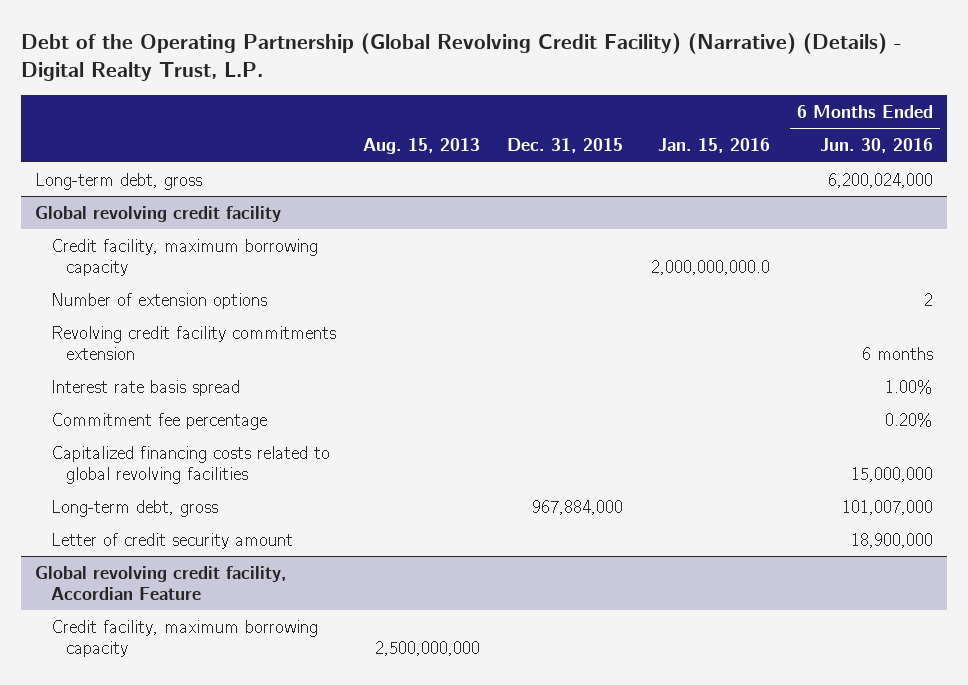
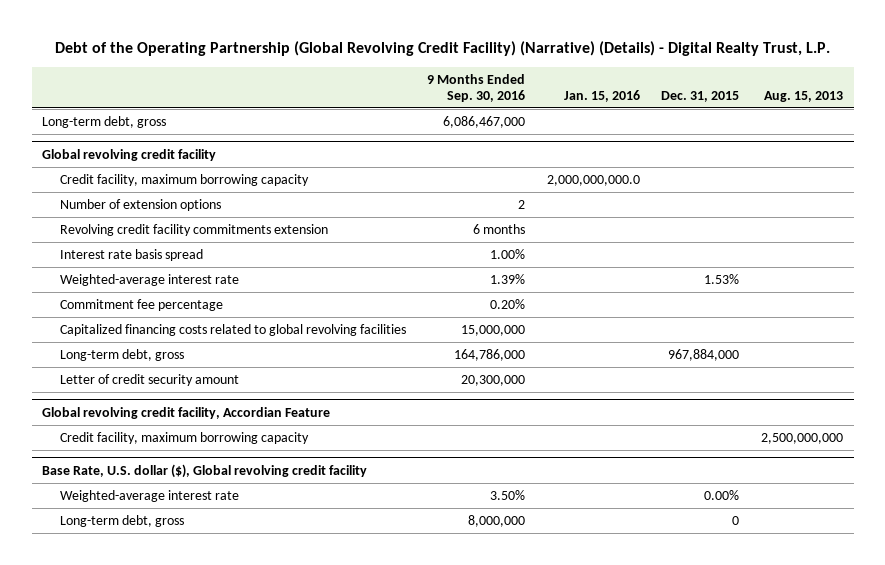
- | Aug. 15, 2013 | Dec. 31, 2015 | Jan. 15, 2016 | 6 Months Ended Jun. 30, 2016
+ | 9 Months Ended Sep. 30, 2016 | Jan. 15, 2016 | Dec. 31, 2015 | Aug. 15, 2013
@ Global revolving credit facility
+ Weighted-average interest rate | 1.39% | | 1.53% |
+ Base Rate, U.S. dollar ($), Global revolving credit facility
+ Weighted-average interest rate | 3.50% | | 0.00% |
+ Long-term debt, gross | 8,000,000 | | 0 |

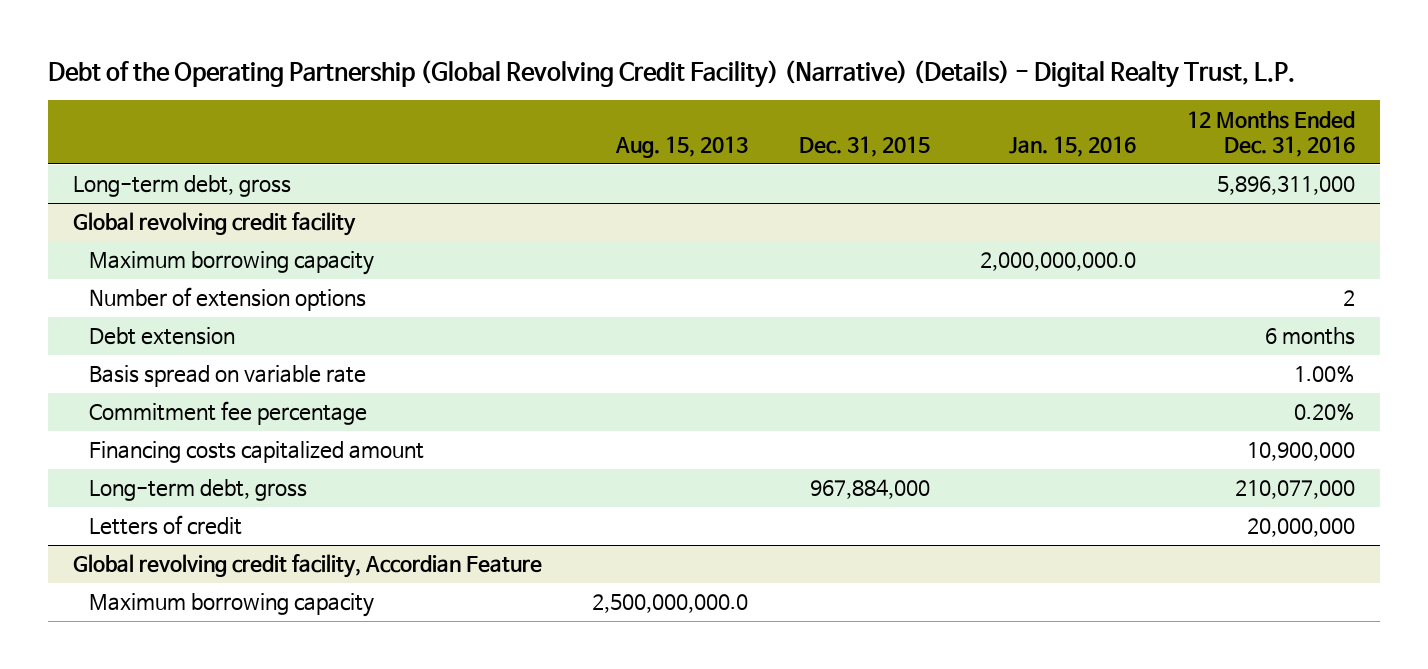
- | 9 Months Ended Sep. 30, 2016 | Jan. 15, 2016 | Dec. 31, 2015 | Aug. 15, 2013
+ | Aug. 15, 2013 | Dec. 31, 2015 | Jan. 15, 2016 | 12 Months Ended Dec. 31, 2016
@ Global revolving credit facility
- Credit facility, maximum borrowing capacity | | 2,000,000,000.0 | |
+ Maximum borrowing capacity | | | 2,000,000,000.0 |
- Revolving credit facility commitments extension | 6 months | | |
- Interest rate basis spread | 1.00% | | |
- Weighted-average interest rate | 1.39% | | 1.53% |
+ Debt extension | | | | 6 months
+ Basis spread on variable rate | | | | 1.00%
- Capitalized financing costs related to global revolving facilities | 15,000,000 | | |
+ Financing costs capitalized amount | | | | 10,900,000
- Letter of credit security amount | 20,300,000 | | |
+ Letters of credit | | | | 20,000,000
@ Global revolving credit facility, Accordian Feature
- Credit facility, maximum borrowing capacity | | | | 2,500,000,000
- Base Rate, U.S. dollar ($), Global revolving credit facility
- Weighted-average interest rate | 3.50% | | 0.00% |
- Long-term debt, gross | 8,000,000 | | 0 |
@ Global revolving credit facility, Accordian Feature
+ Maximum borrowing capacity | 2,500,000,000.0 | | |

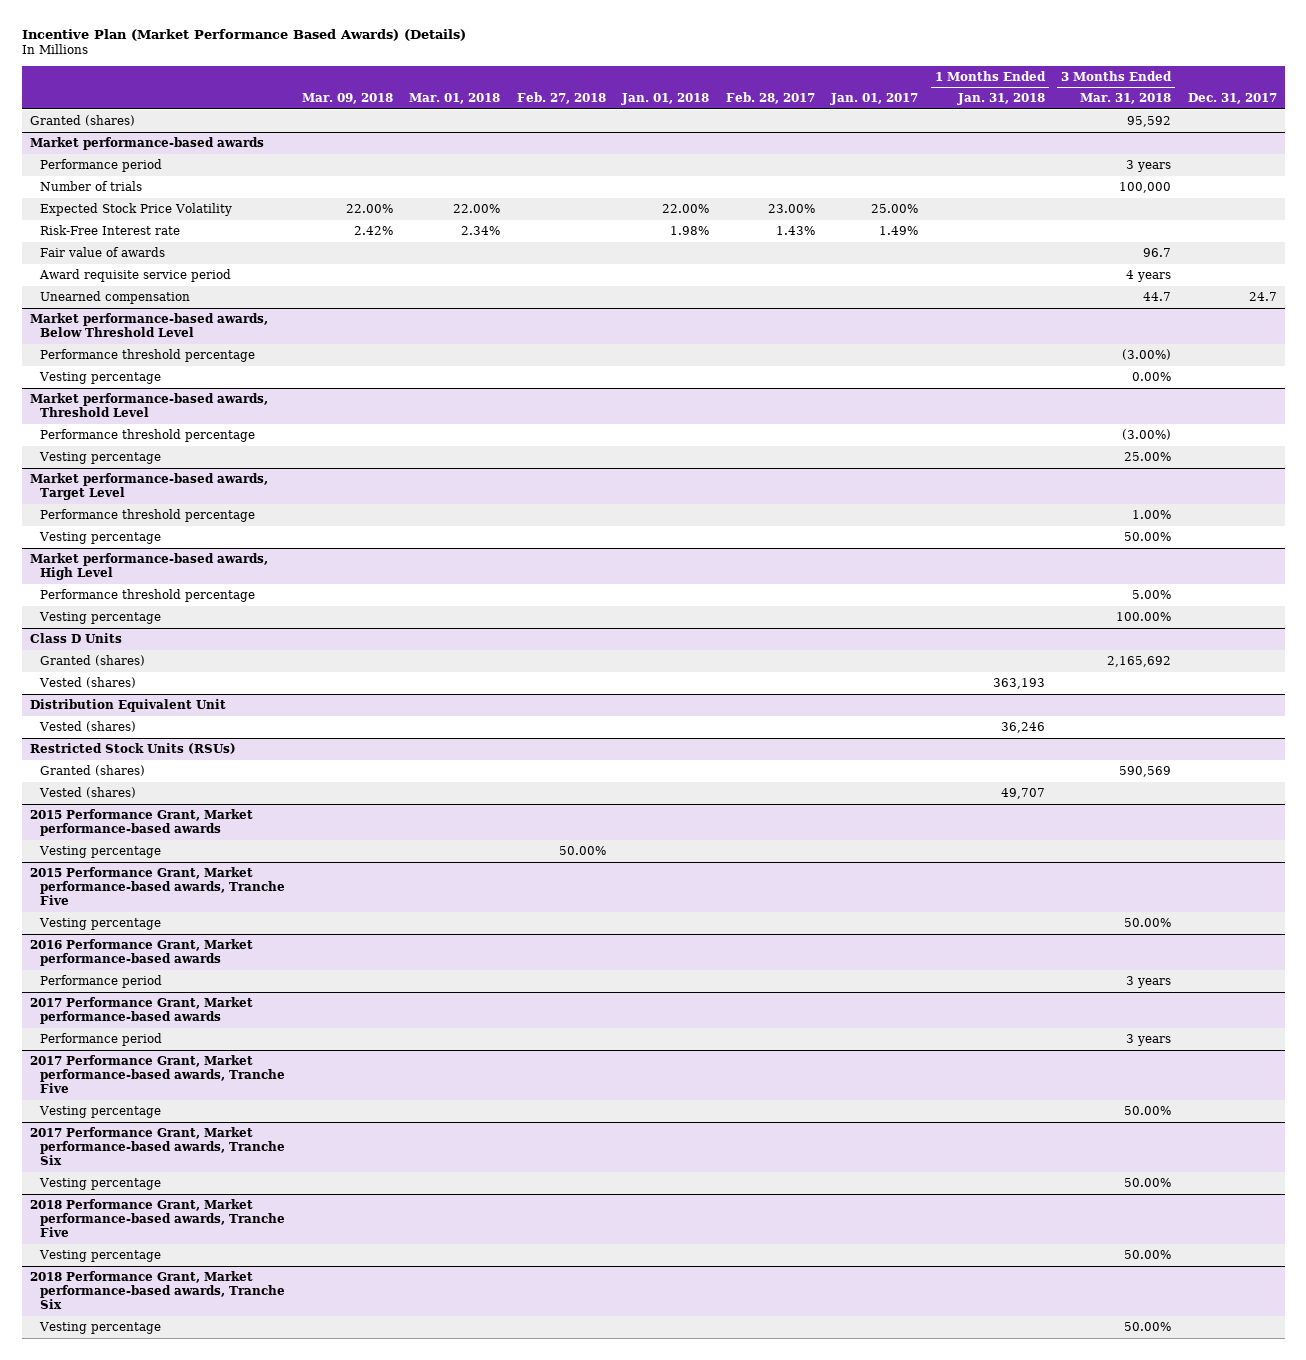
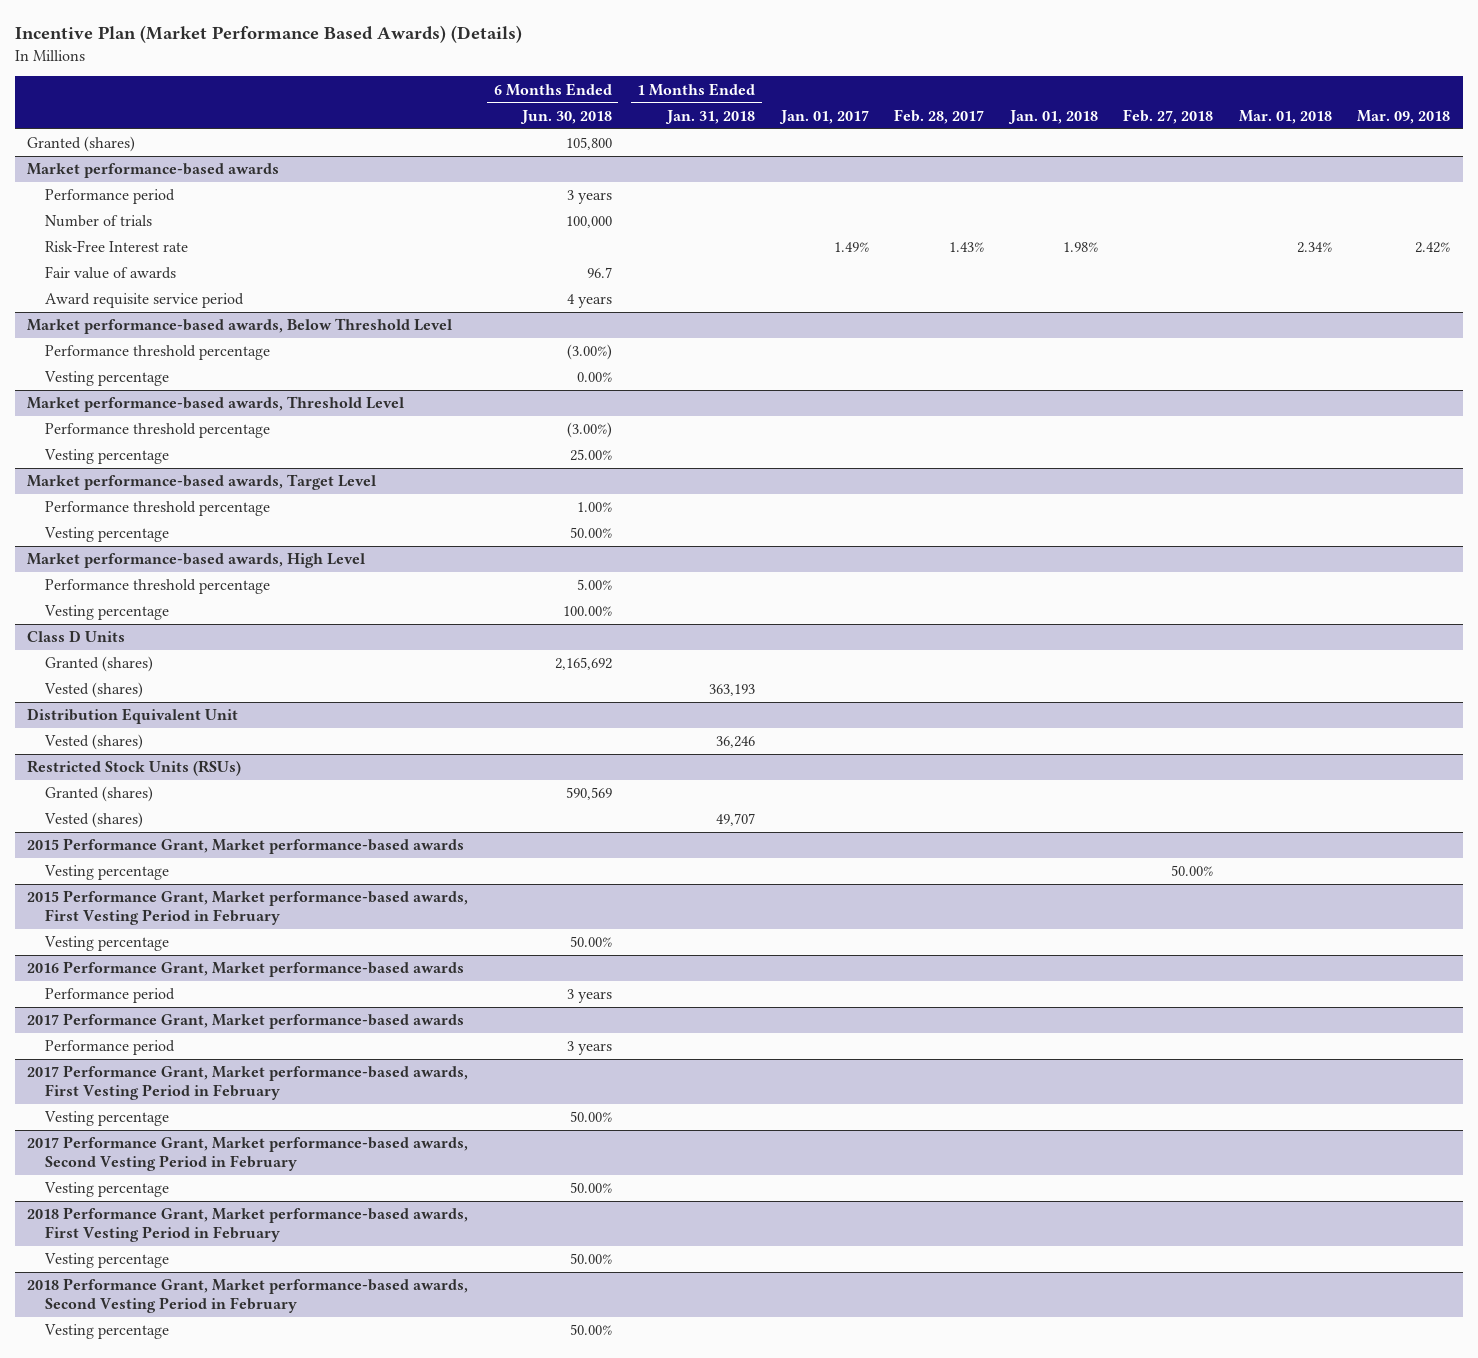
- | Mar. 09, 2018 | Mar. 01, 2018 | Feb. 27, 2018 | Jan. 01, 2018 | Feb. 28, 2017 | Jan. 01, 2017 | 1 Months Ended Jan. 31, 2018 | 3 Months Ended Mar. 31, 2018 | Dec. 31, 2017
+ | 6 Months Ended Jun. 30, 2018 | 1 Months Ended Jan. 31, 2018 | Jan. 01, 2017 | Feb. 28, 2017 | Jan. 01, 2018 | Feb. 27, 2018 | Mar. 01, 2018 | Mar. 09, 2018
@ Market performance-based awards
- Expected Stock Price Volatility | 22.00% | 22.00% | | 22.00% | 23.00% | 25.00% | | |
- Unearned compensation | | | | | | | | 44.7 | 24.7
- 2015 Performance Grant, Market performance-based awards, Tranche Five
- Vesting percentage | | | | | | | | 50.00% |
+ 2015 Performance Grant, Market performance-based awards, First Vesting Period in February
+ Vesting percentage | 50.00% | | | | | | |
- 2017 Performance Grant, Market performance-based awards, Tranche Five
- Vesting percentage | | | | | | | | 50.00% |
- 2017 Performance Grant, Market performance-based awards, Tranche Six
- Vesting percentage | | | | | | | | 50.00% |
- 2018 Performance Grant, Market performance-based awards, Tranche Five
- Vesting percentage | | | | | | | | 50.00% |
- 2018 Performance Grant, Market performance-based awards, Tranche Six
- Vesting percentage | | | | | | | | 50.00% |
+ 2017 Performance Grant, Market performance-based awards, First Vesting Period in February
+ Vesting percentage | 50.00% | | | | | | |
+ 2017 Performance Grant, Market performance-based awards, Second Vesting Period in February
+ Vesting percentage | 50.00% | | | | | | |
+ 2018 Performance Grant, Market performance-based awards, First Vesting Period in February
+ Vesting percentage | 50.00% | | | | | | |
+ 2018 Performance Grant, Market performance-based awards, Second Vesting Period in February
+ Vesting percentage | 50.00% | | | | | | |

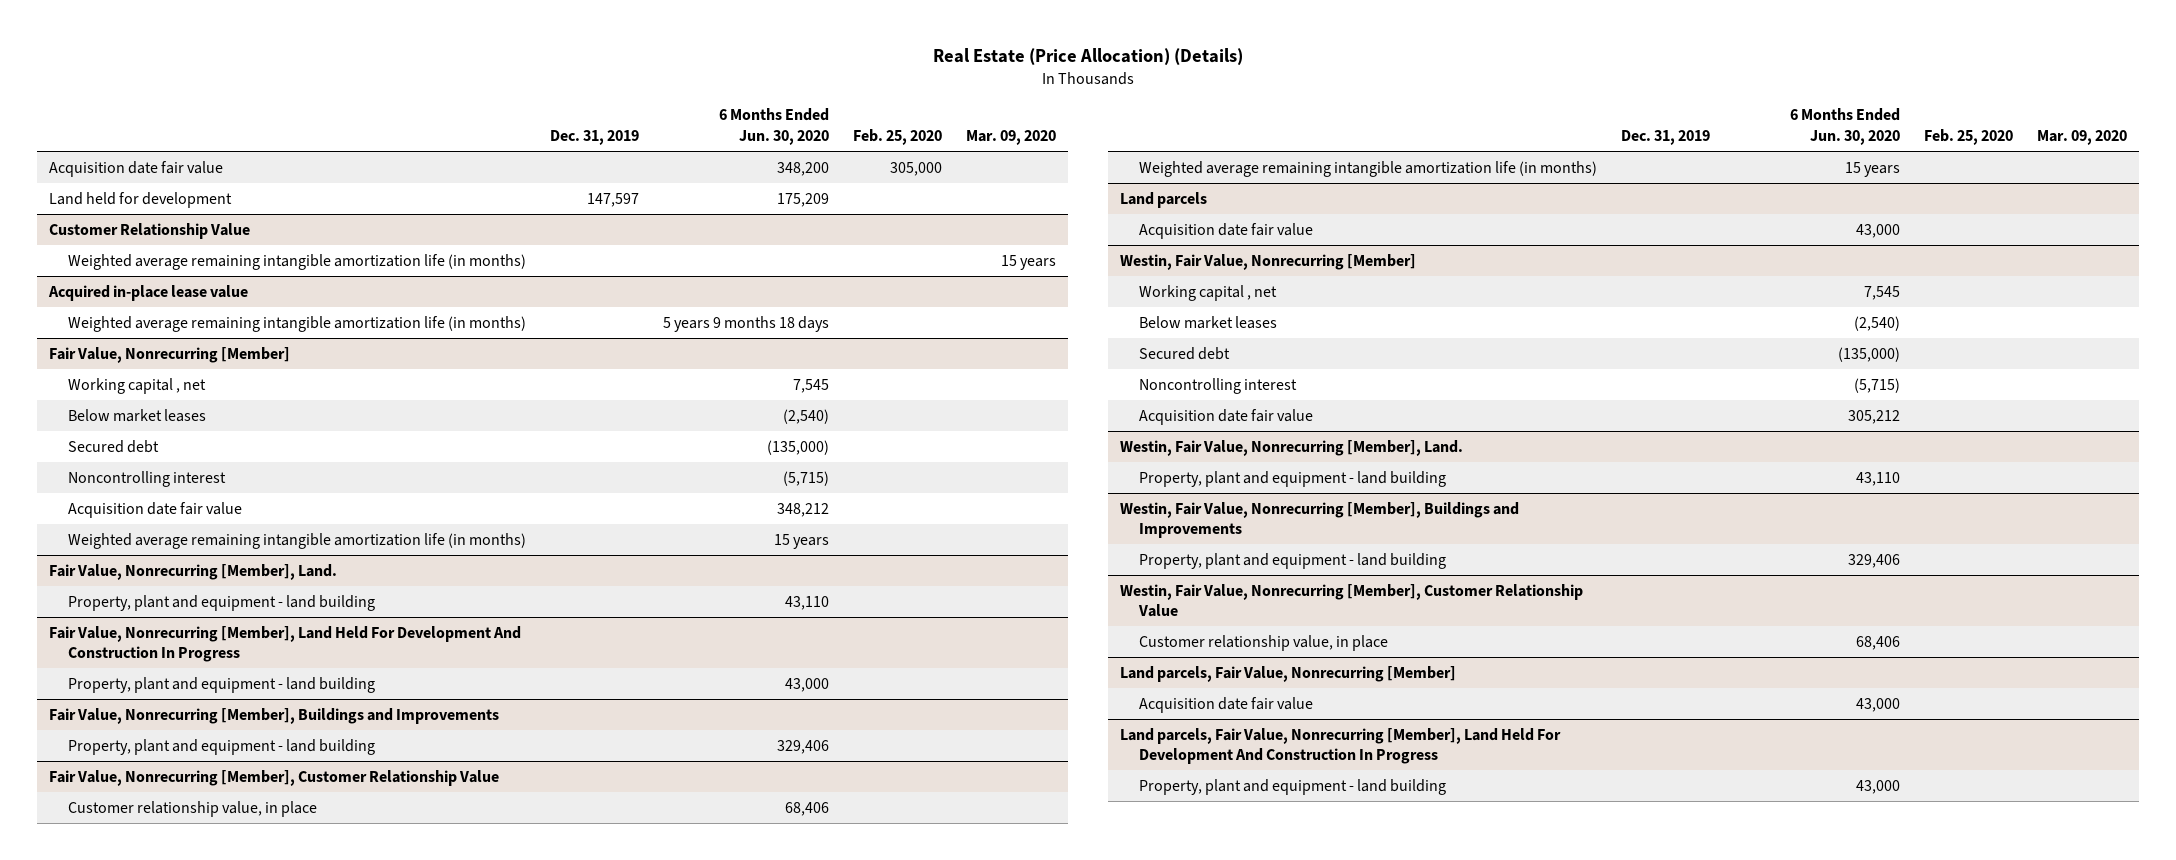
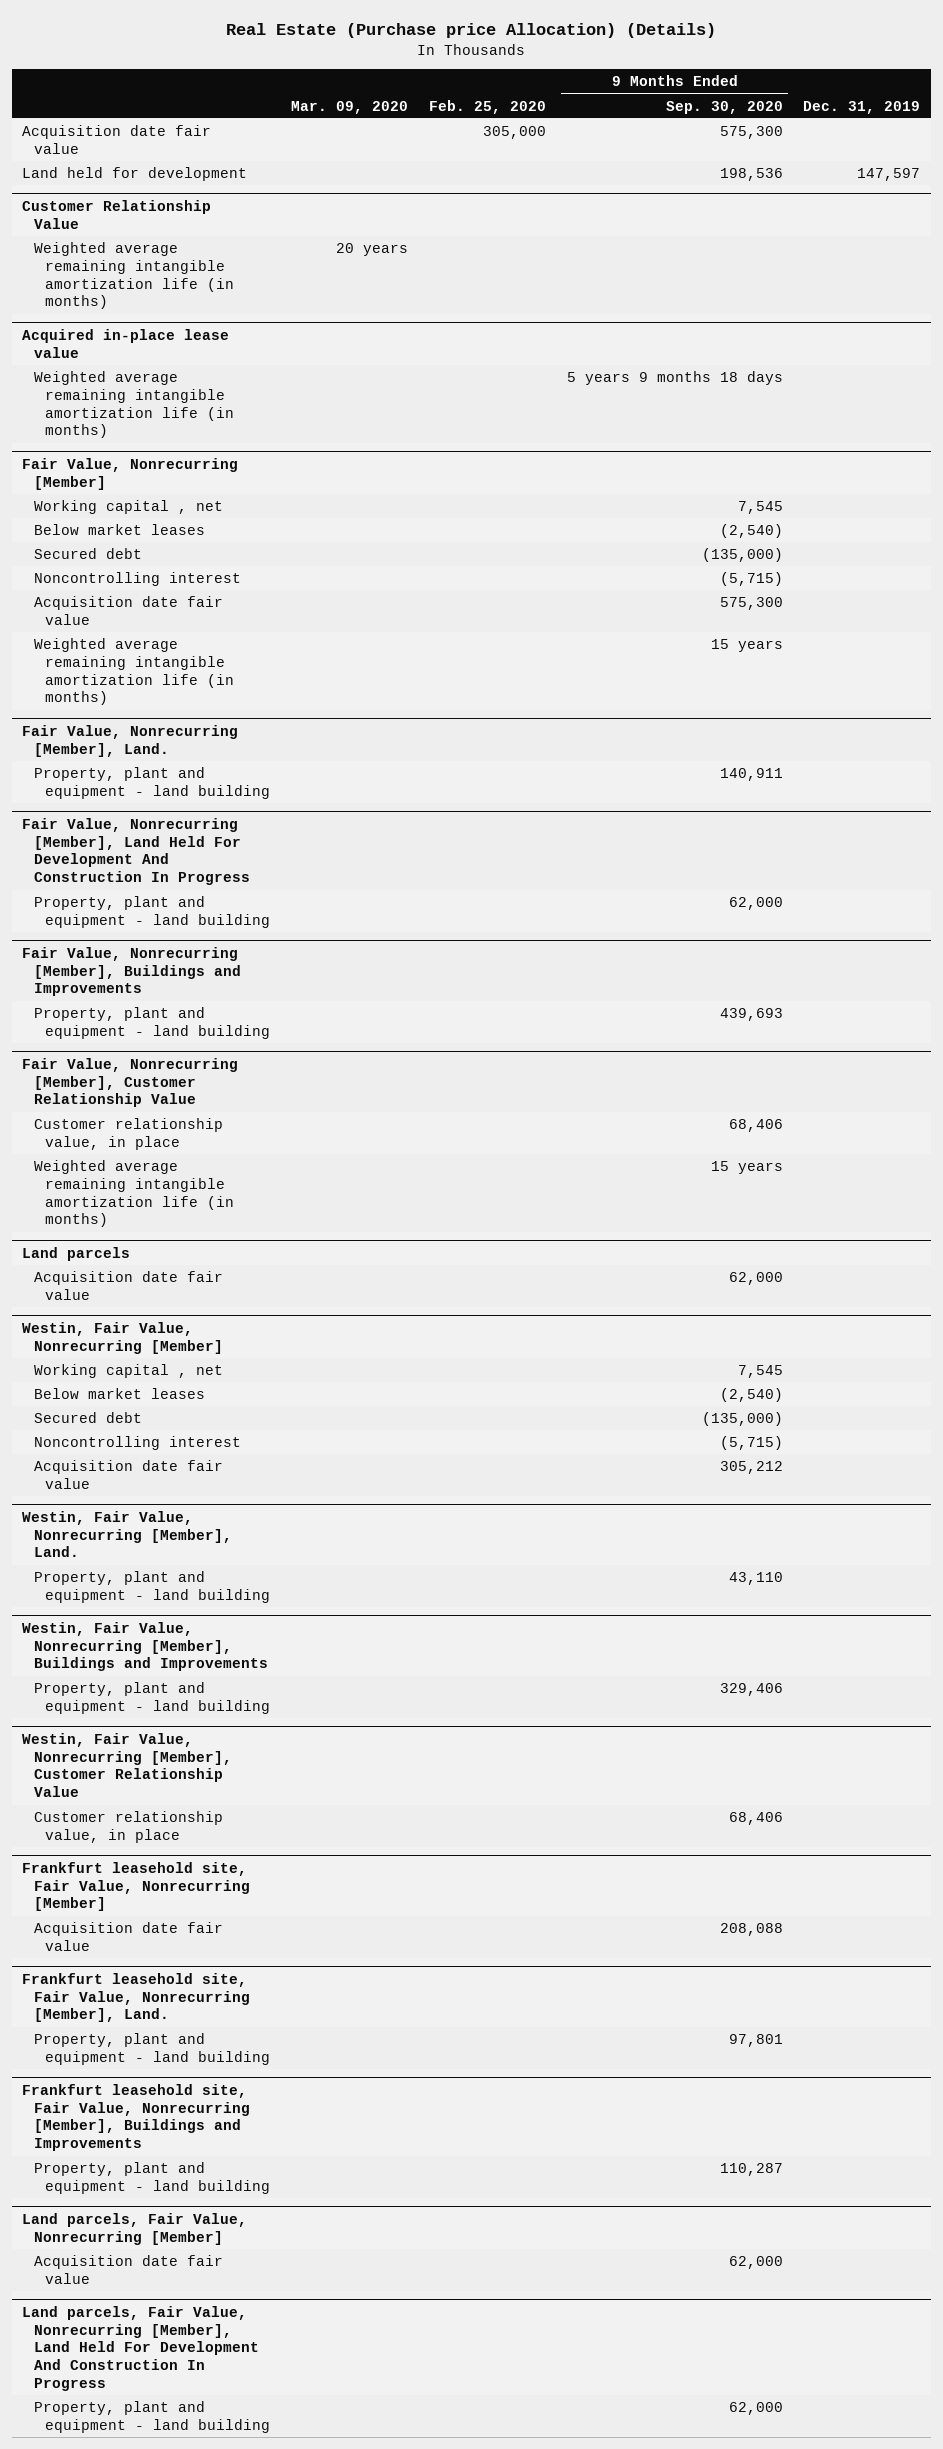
- Real Estate (Price Allocation) (Details)
+ Real Estate (Purchase price Allocation) (Details)
- | Dec. 31, 2019 | 6 Months Ended Jun. 30, 2020 | Feb. 25, 2020 | Mar. 09, 2020
+ | Mar. 09, 2020 | Feb. 25, 2020 | 9 Months Ended Sep. 30, 2020 | Dec. 31, 2019
@ Customer Relationship Value
- Weighted average remaining intangible amortization life (in months) | | | | 15 years
+ Weighted average remaining intangible amortization life (in months) | 20 years | | |
+ Frankfurt leasehold site, Fair Value, Nonrecurring [Member]
+ Acquisition date fair value | | | 208,088 |
+ Frankfurt leasehold site, Fair Value, Nonrecurring [Member], Land.
+ Property, plant and equipment - land building | | | 97,801 |
+ Frankfurt leasehold site, Fair Value, Nonrecurring [Member], Buildings and Improvements
+ Property, plant and equipment - land building | | | 110,287 |

